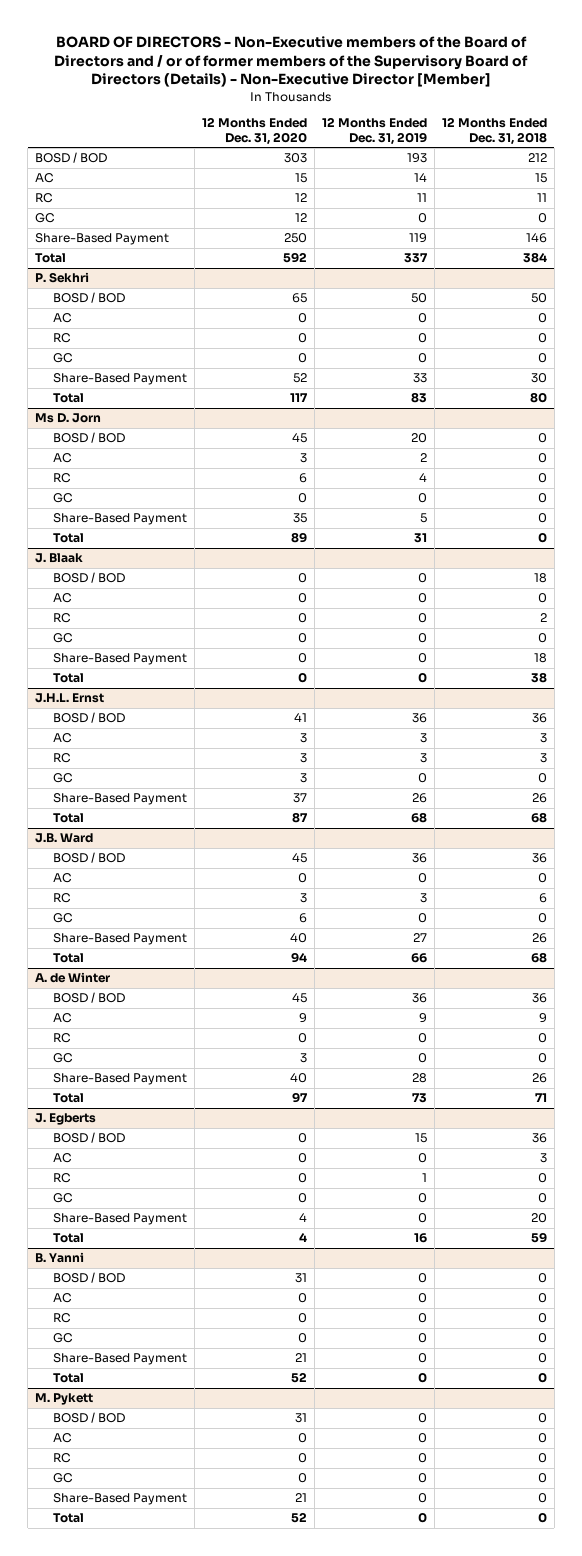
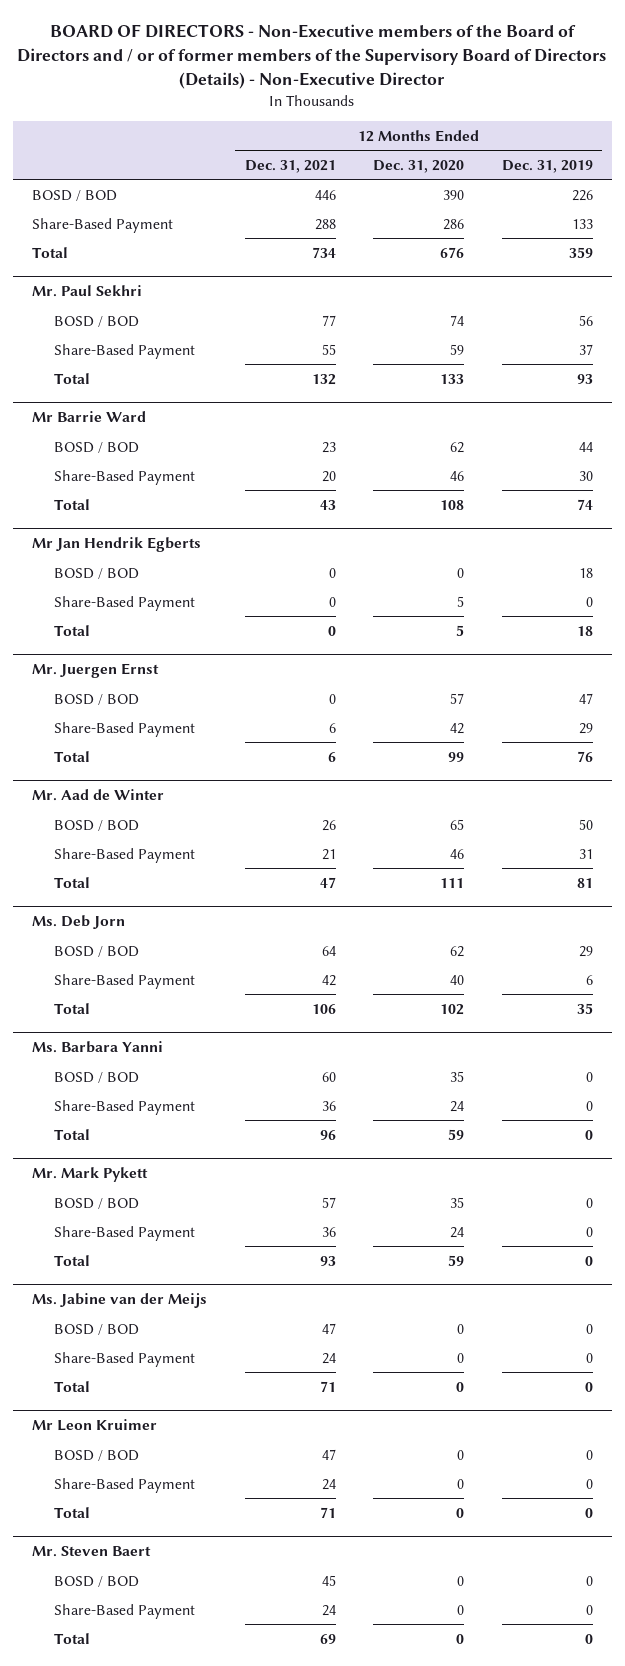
- BOARD OF DIRECTORS - Non-Executive members of the Board of Directors and / or of former members of the Supervisory Board of Directors (Details) - Non-Executive Director [Member]
+ BOARD OF DIRECTORS - Non-Executive members of the Board of Directors and / or of former members of the Supervisory Board of Directors (Details) - Non-Executive Director
- | 12 Months Ended Dec. 31, 2020 | 12 Months Ended Dec. 31, 2019 | 12 Months Ended Dec. 31, 2018
+ | 12 Months Ended Dec. 31, 2021 | 12 Months Ended Dec. 31, 2020 | 12 Months Ended Dec. 31, 2019
- BOSD / BOD | 303 | 193 | 212
- AC | 15 | 14 | 15
- RC | 12 | 11 | 11
- GC | 12 | 0 | 0
- Share-Based Payment | 250 | 119 | 146
- Total | 592 | 337 | 384
- P. Sekhri
+ BOSD / BOD | 446 | 390 | 226
+ Share-Based Payment | 288 | 286 | 133
+ Total | 734 | 676 | 359
+ Mr. Paul Sekhri
+ BOSD / BOD | 77 | 74 | 56
+ Share-Based Payment | 55 | 59 | 37
+ Total | 132 | 133 | 93
+ Mr Barrie Ward
+ BOSD / BOD | 23 | 62 | 44
+ Share-Based Payment | 20 | 46 | 30
+ Total | 43 | 108 | 74
+ Mr Jan Hendrik Egberts
+ BOSD / BOD | 0 | 0 | 18
+ Share-Based Payment | 0 | 5 | 0
+ Total | 0 | 5 | 18
+ Mr. Juergen Ernst
+ BOSD / BOD | 0 | 57 | 47
+ Share-Based Payment | 6 | 42 | 29
+ Total | 6 | 99 | 76
+ Mr. Aad de Winter
- AC | 0 | 0 | 0
- RC | 0 | 0 | 0
- GC | 0 | 0 | 0
- Share-Based Payment | 52 | 33 | 30
- Total | 117 | 83 | 80
- Ms D. Jorn
- BOSD / BOD | 45 | 20 | 0
- AC | 3 | 2 | 0
- RC | 6 | 4 | 0
- GC | 0 | 0 | 0
- Share-Based Payment | 35 | 5 | 0
- Total | 89 | 31 | 0
- J. Blaak
+ Share-Based Payment | 21 | 46 | 31
+ Total | 47 | 111 | 81
+ Ms. Deb Jorn
+ BOSD / BOD | 64 | 62 | 29
+ Share-Based Payment | 42 | 40 | 6
+ Total | 106 | 102 | 35
+ Ms. Barbara Yanni
+ BOSD / BOD | 60 | 35 | 0
+ Share-Based Payment | 36 | 24 | 0
+ Total | 96 | 59 | 0
+ Mr. Mark Pykett
+ BOSD / BOD | 57 | 35 | 0
+ Share-Based Payment | 36 | 24 | 0
+ Total | 93 | 59 | 0
+ Ms. Jabine van der Meijs
- AC | 0 | 0 | 0
- RC | 0 | 0 | 2
- GC | 0 | 0 | 0
- J.H.L. Ernst
- BOSD / BOD | 41 | 36 | 36
- AC | 3 | 3 | 3
- RC | 3 | 3 | 3
- GC | 3 | 0 | 0
- Share-Based Payment | 37 | 26 | 26
- Total | 87 | 68 | 68
- J.B. Ward
- BOSD / BOD | 45 | 36 | 36
- AC | 0 | 0 | 0
- RC | 3 | 3 | 6
- GC | 6 | 0 | 0
- Share-Based Payment | 40 | 27 | 26
- Total | 94 | 66 | 68
- A. de Winter
- BOSD / BOD | 45 | 36 | 36
- AC | 9 | 9 | 9
- RC | 0 | 0 | 0
- GC | 3 | 0 | 0
- Share-Based Payment | 40 | 28 | 26
- Total | 97 | 73 | 71
- J. Egberts
- BOSD / BOD | 0 | 15 | 36
- AC | 0 | 0 | 3
- RC | 0 | 1 | 0
- GC | 0 | 0 | 0
- Share-Based Payment | 4 | 0 | 20
- Total | 4 | 16 | 59
- B. Yanni
- BOSD / BOD | 31 | 0 | 0
- AC | 0 | 0 | 0
- RC | 0 | 0 | 0
- GC | 0 | 0 | 0
- Share-Based Payment | 21 | 0 | 0
- Total | 52 | 0 | 0
- M. Pykett
- BOSD / BOD | 31 | 0 | 0
- AC | 0 | 0 | 0
- RC | 0 | 0 | 0
- GC | 0 | 0 | 0
- Share-Based Payment | 21 | 0 | 0
- Total | 52 | 0 | 0
+ Mr Leon Kruimer
+ BOSD / BOD | 47 | 0 | 0
+ Share-Based Payment | 24 | 0 | 0
+ Total | 71 | 0 | 0
+ Mr. Steven Baert
+ BOSD / BOD | 45 | 0 | 0
+ Share-Based Payment | 24 | 0 | 0
+ Total | 69 | 0 | 0

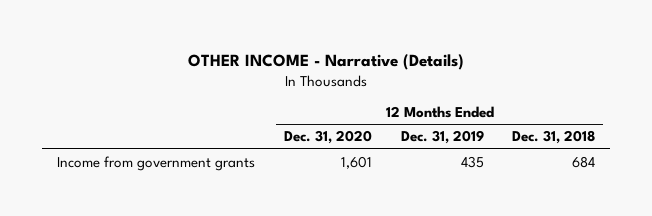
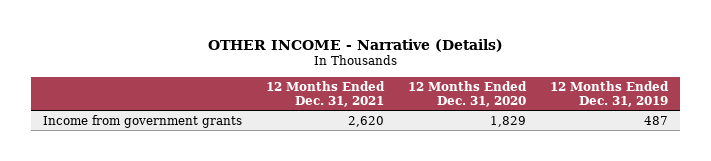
- | 12 Months Ended Dec. 31, 2020 | 12 Months Ended Dec. 31, 2019 | 12 Months Ended Dec. 31, 2018
+ | 12 Months Ended Dec. 31, 2021 | 12 Months Ended Dec. 31, 2020 | 12 Months Ended Dec. 31, 2019
- Income from government grants | 1,601 | 435 | 684
+ Income from government grants | 2,620 | 1,829 | 487

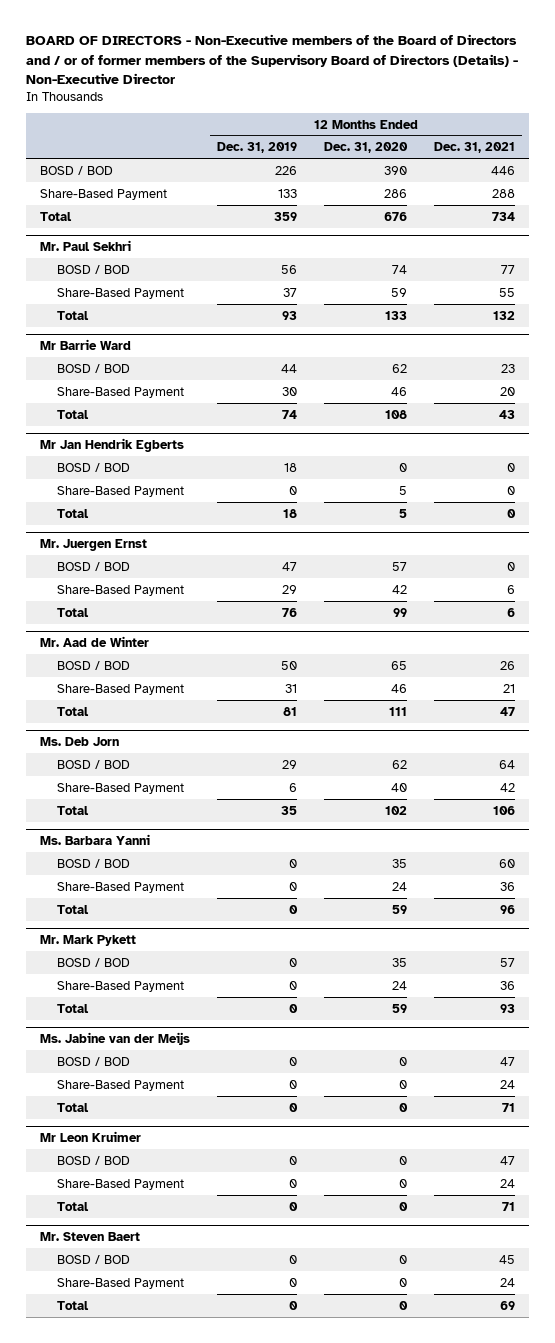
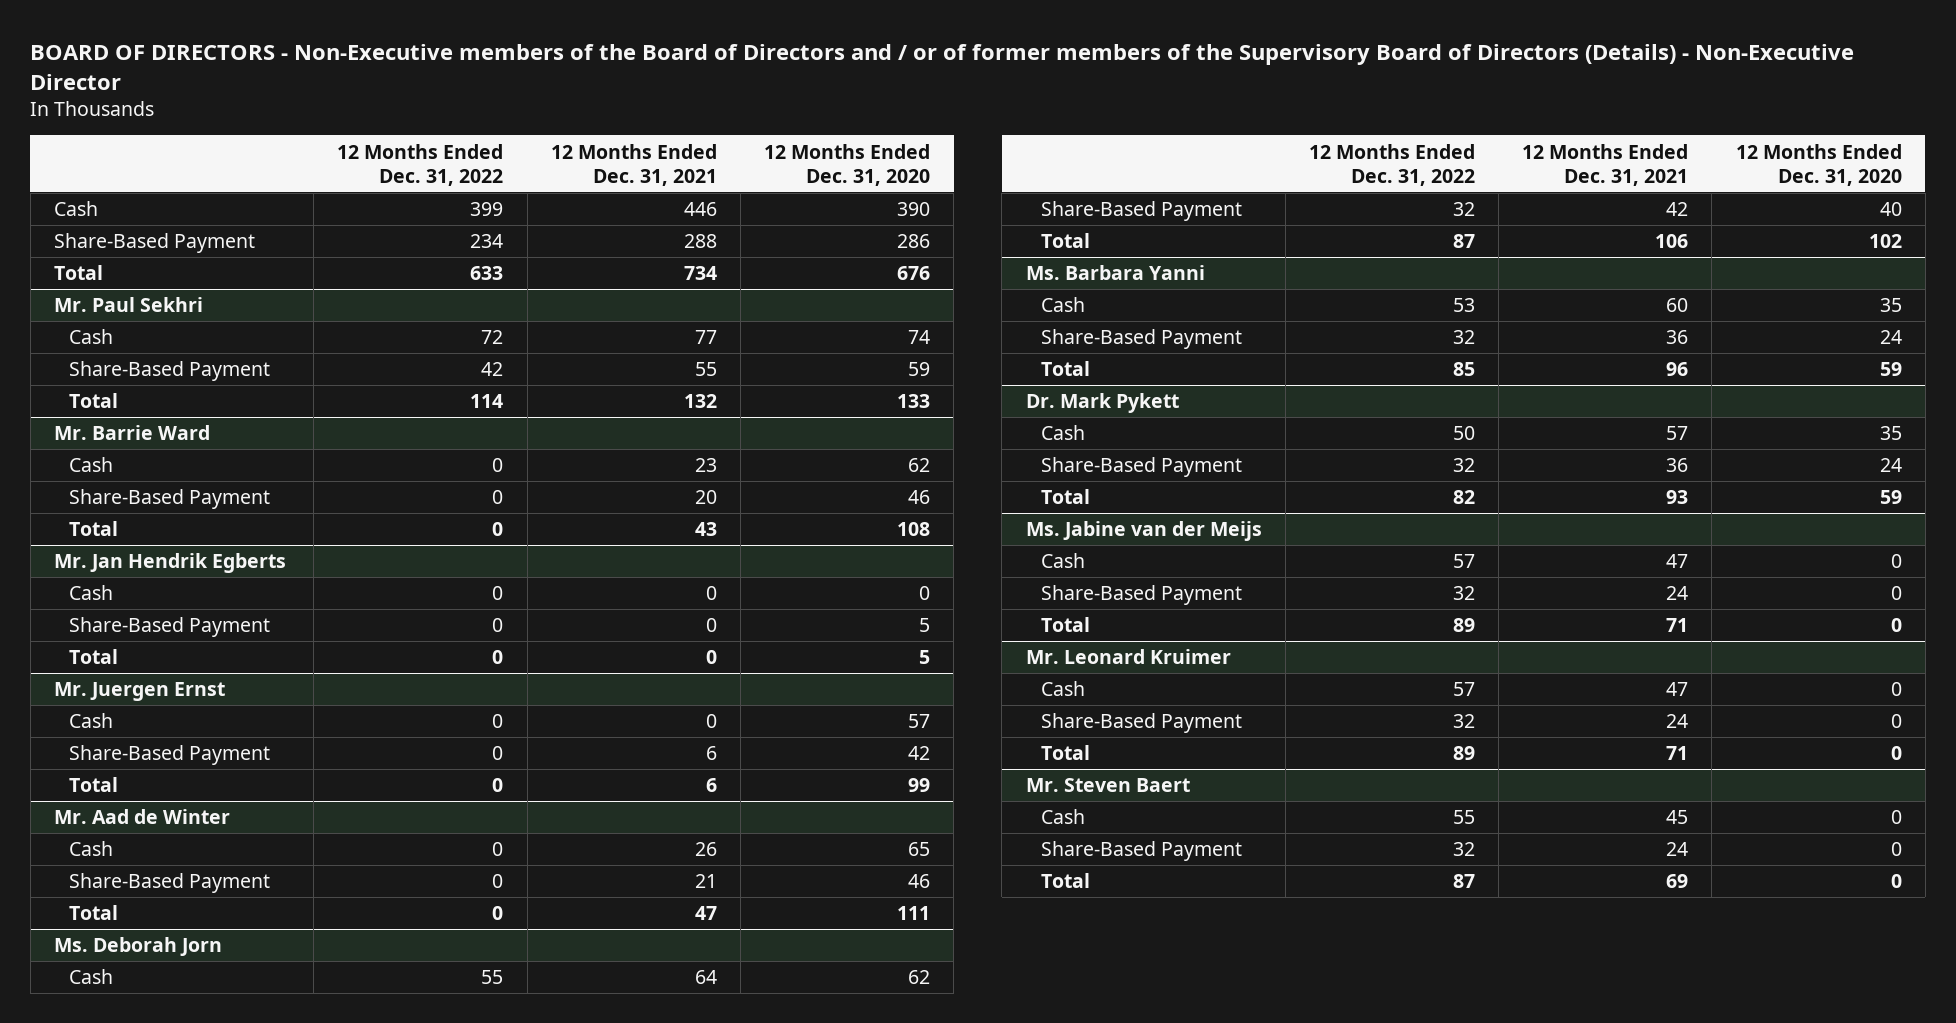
- | 12 Months Ended Dec. 31, 2019 | 12 Months Ended Dec. 31, 2020 | 12 Months Ended Dec. 31, 2021
+ | 12 Months Ended Dec. 31, 2022 | 12 Months Ended Dec. 31, 2021 | 12 Months Ended Dec. 31, 2020
- BOSD / BOD | 226 | 390 | 446
+ Cash | 399 | 446 | 390
@ Mr. Paul Sekhri
- BOSD / BOD | 56 | 74 | 77
+ Cash | 72 | 77 | 74
- Mr Barrie Ward
- BOSD / BOD | 44 | 62 | 23
+ Mr. Barrie Ward
+ Cash | 0 | 23 | 62
- Mr Jan Hendrik Egberts
- BOSD / BOD | 18 | 0 | 0
+ Mr. Jan Hendrik Egberts
+ Cash | 0 | 0 | 0
@ Mr. Juergen Ernst
- BOSD / BOD | 47 | 57 | 0
+ Cash | 0 | 0 | 57
@ Mr. Aad de Winter
- BOSD / BOD | 50 | 65 | 26
+ Cash | 0 | 26 | 65
- Ms. Deb Jorn
- BOSD / BOD | 29 | 62 | 64
+ Ms. Deborah Jorn
+ Cash | 55 | 64 | 62
@ Ms. Barbara Yanni
- BOSD / BOD | 0 | 35 | 60
+ Cash | 53 | 60 | 35
- Mr. Mark Pykett
- BOSD / BOD | 0 | 35 | 57
+ Dr. Mark Pykett
+ Cash | 50 | 57 | 35
@ Ms. Jabine van der Meijs
- BOSD / BOD | 0 | 0 | 47
+ Cash | 57 | 47 | 0
- Mr Leon Kruimer
- BOSD / BOD | 0 | 0 | 47
+ Mr. Leonard Kruimer
+ Cash | 57 | 47 | 0
@ Mr. Steven Baert
- BOSD / BOD | 0 | 0 | 45
+ Cash | 55 | 45 | 0

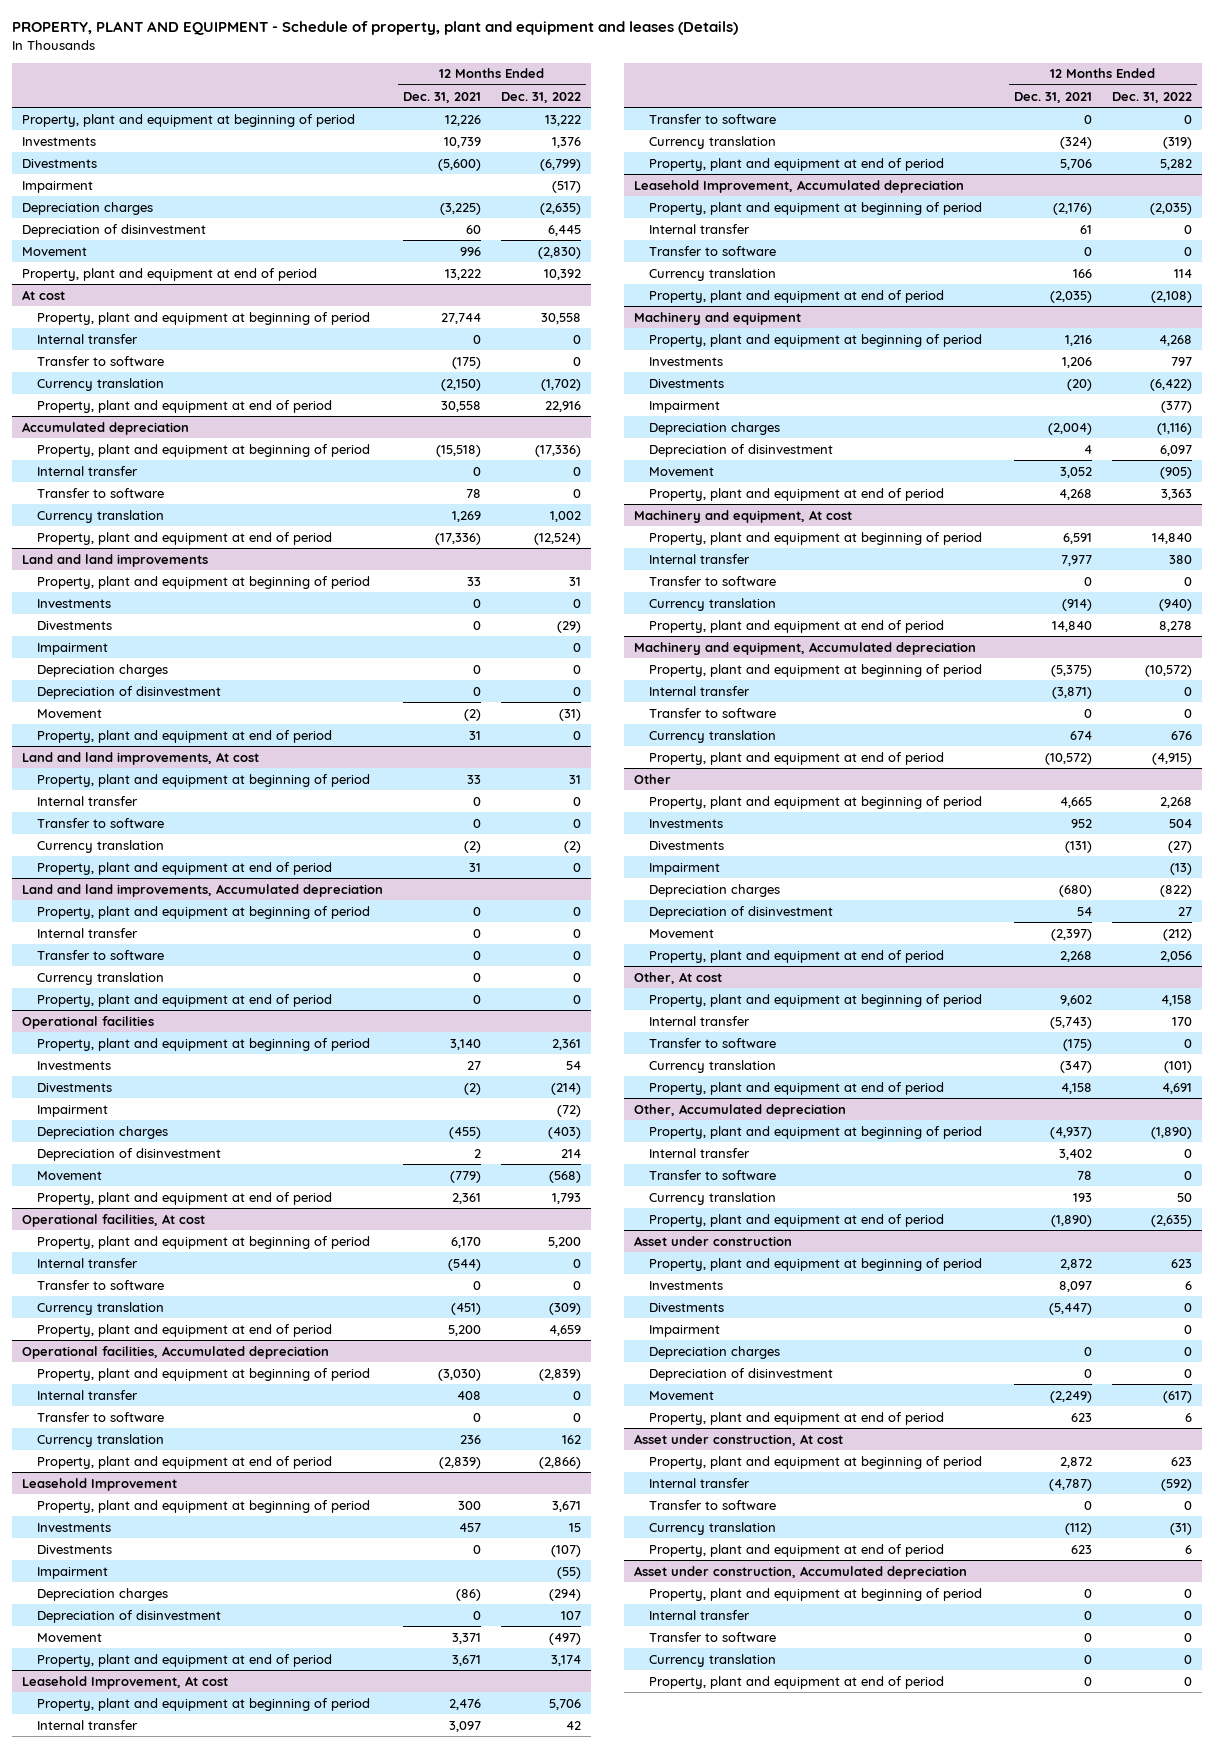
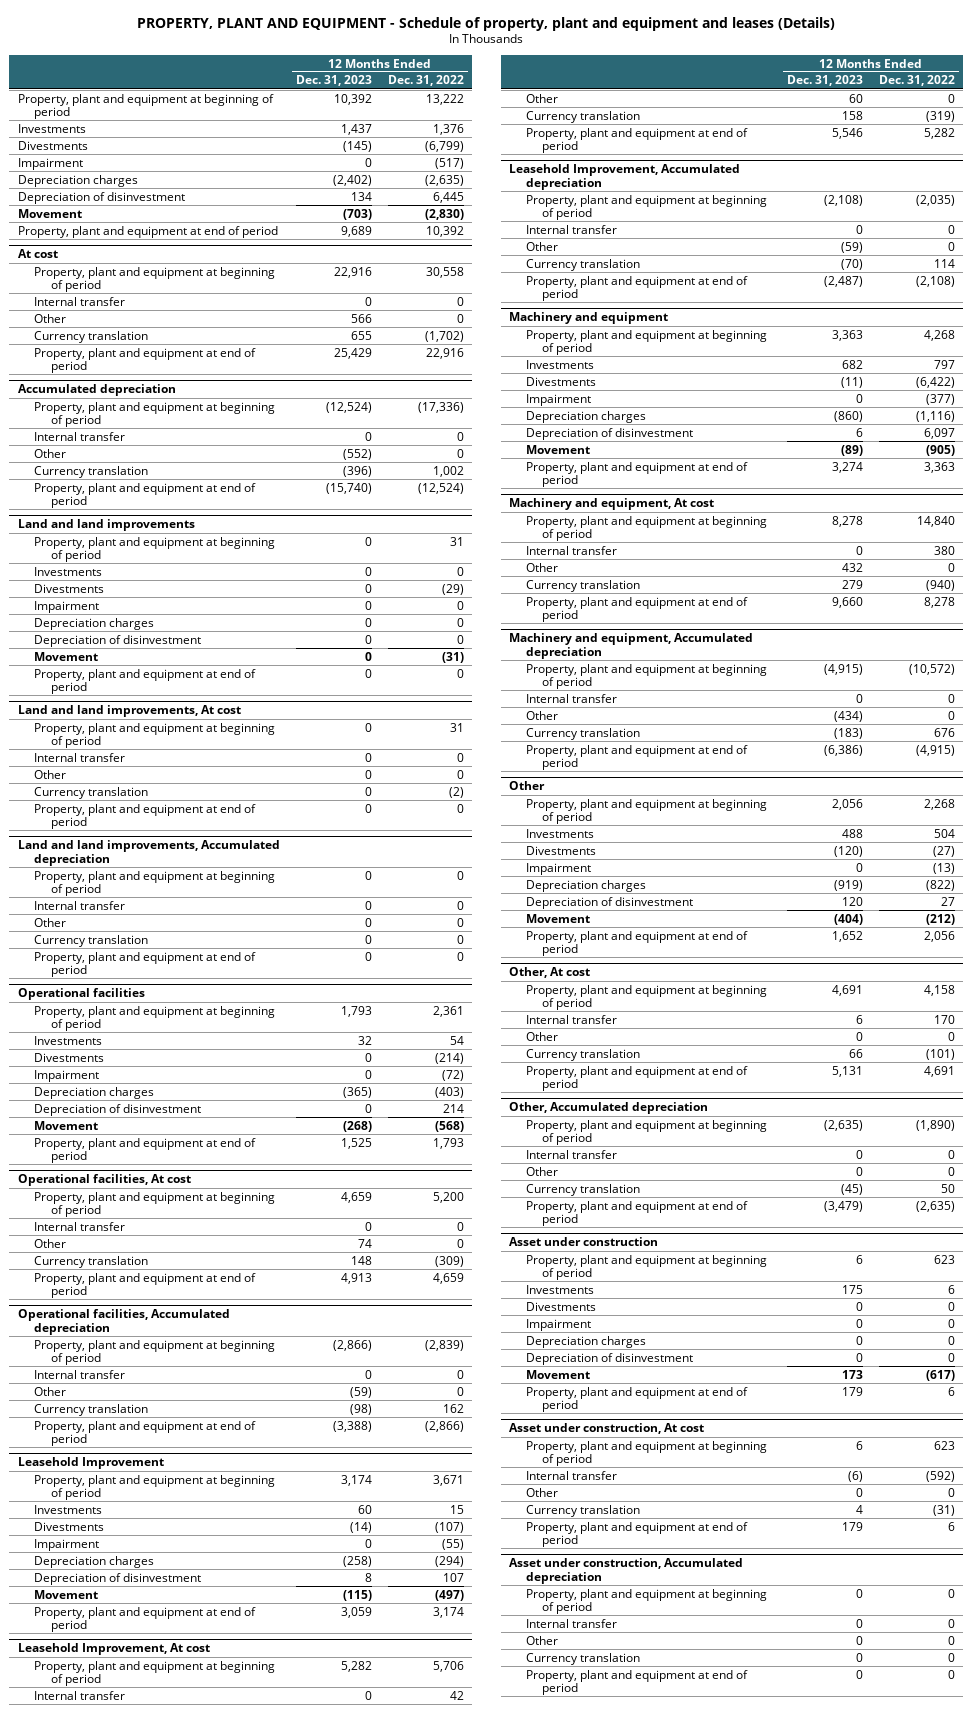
- | 12 Months Ended Dec. 31, 2021 | 12 Months Ended Dec. 31, 2022
+ | 12 Months Ended Dec. 31, 2023 | 12 Months Ended Dec. 31, 2022
@ At cost
- Transfer to software | (175) | 0
+ Other | 566 | 0
@ Accumulated depreciation
- Transfer to software | 78 | 0
+ Other | (552) | 0
@ Land and land improvements, At cost
- Transfer to software | 0 | 0
+ Other | 0 | 0
@ Land and land improvements, Accumulated depreciation
- Transfer to software | 0 | 0
+ Other | 0 | 0
@ Operational facilities, At cost
- Transfer to software | 0 | 0
+ Other | 74 | 0
@ Operational facilities, Accumulated depreciation
- Transfer to software | 0 | 0
+ Other | (59) | 0
@ Leasehold Improvement, At cost
- Transfer to software | 0 | 0
+ Other | 60 | 0
@ Leasehold Improvement, Accumulated depreciation
- Transfer to software | 0 | 0
+ Other | (59) | 0
@ Machinery and equipment, At cost
- Transfer to software | 0 | 0
+ Other | 432 | 0
@ Machinery and equipment, Accumulated depreciation
- Transfer to software | 0 | 0
+ Other | (434) | 0
@ Other, At cost
- Transfer to software | (175) | 0
+ Other | 0 | 0
@ Other, Accumulated depreciation
- Transfer to software | 78 | 0
+ Other | 0 | 0
@ Asset under construction, At cost
- Transfer to software | 0 | 0
+ Other | 0 | 0
@ Asset under construction, Accumulated depreciation
- Transfer to software | 0 | 0
+ Other | 0 | 0

